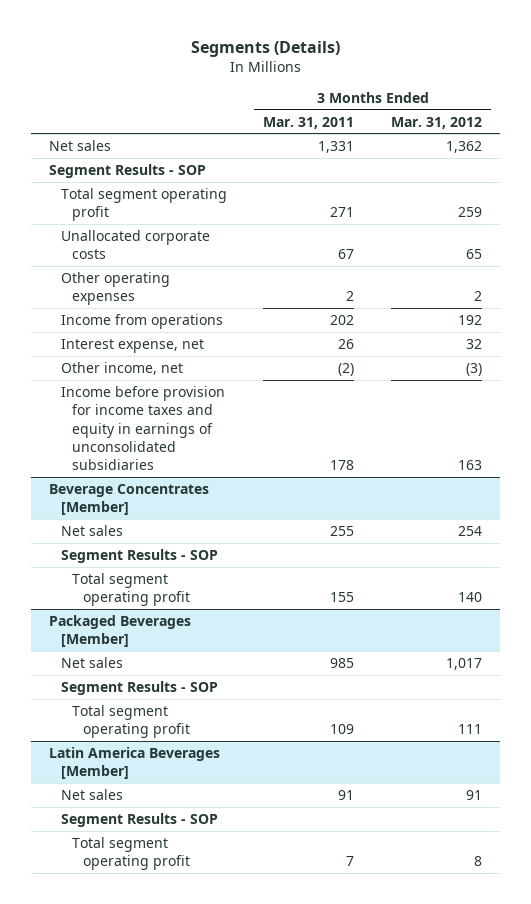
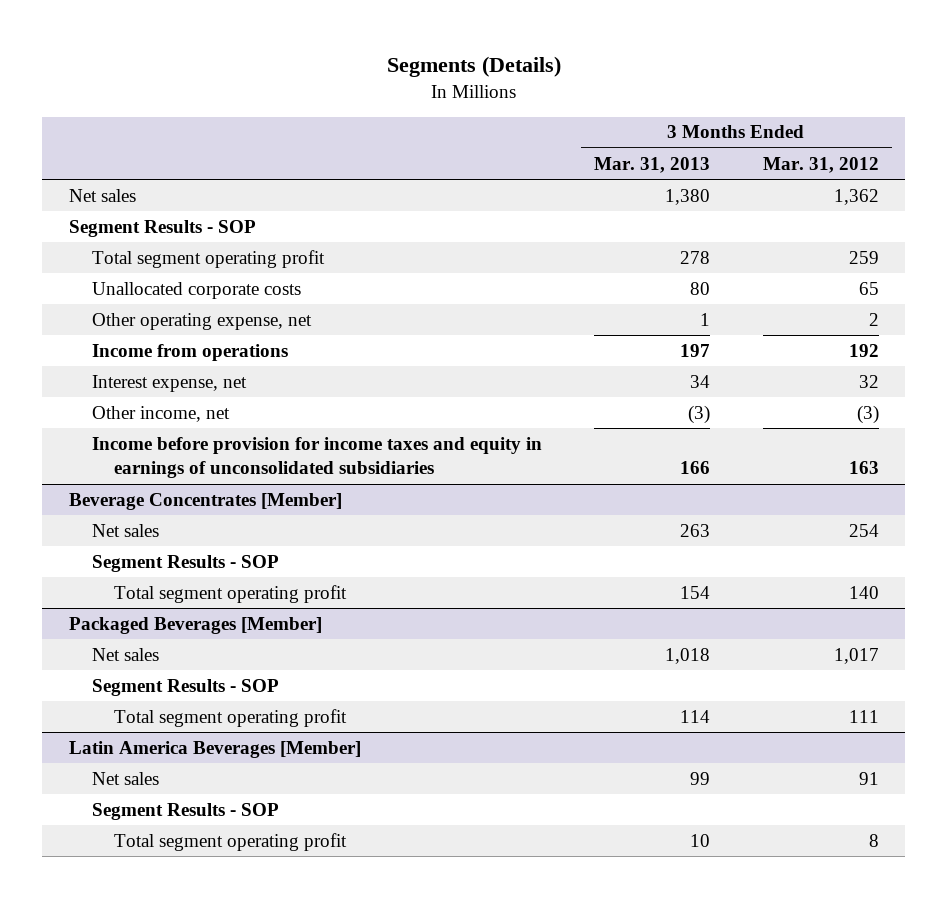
- | 3 Months Ended Mar. 31, 2011 | 3 Months Ended Mar. 31, 2012
+ | 3 Months Ended Mar. 31, 2013 | 3 Months Ended Mar. 31, 2012
- Other operating expenses | 2 | 2
+ Other operating expense, net | 1 | 2

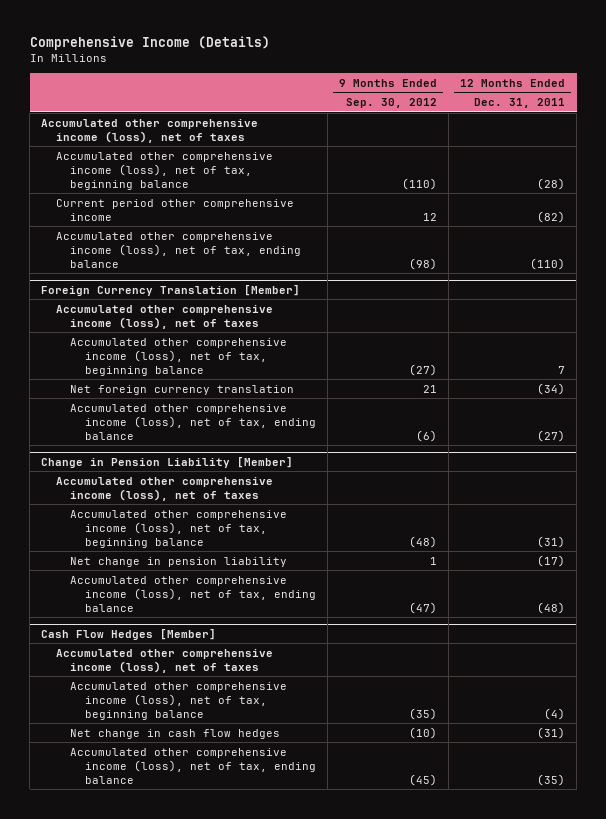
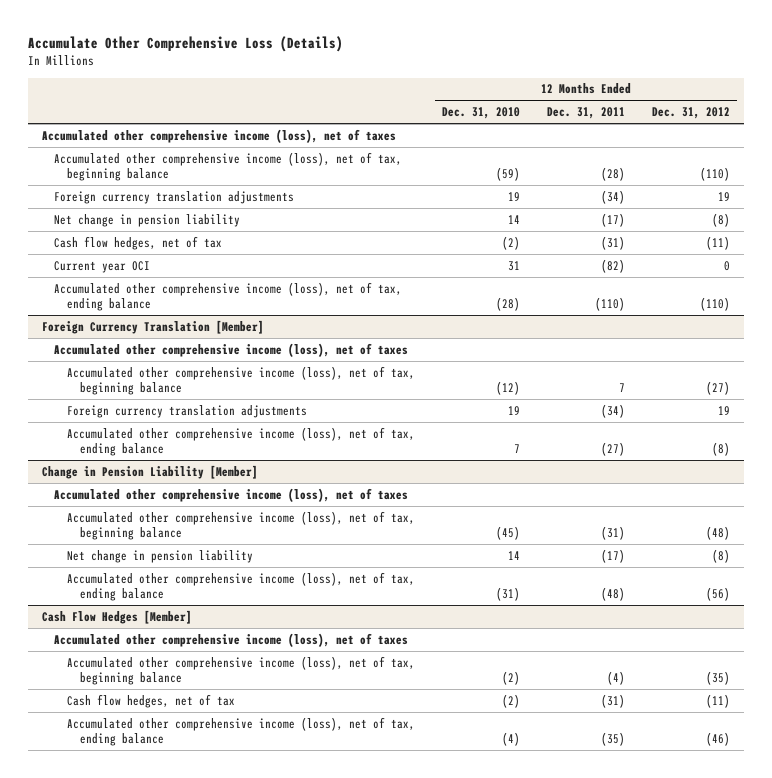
- Comprehensive Income (Details)
+ Accumulate Other Comprehensive Loss (Details)
- | 9 Months Ended Sep. 30, 2012 | 12 Months Ended Dec. 31, 2011
+ | 12 Months Ended Dec. 31, 2010 | 12 Months Ended Dec. 31, 2011 | 12 Months Ended Dec. 31, 2012
- Current period other comprehensive income | 12 | (82)
+ Foreign currency translation adjustments | 19 | (34) | 19
+ Net change in pension liability | 14 | (17) | (8)
+ Cash flow hedges, net of tax | (2) | (31) | (11)
+ Current year OCI | 31 | (82) | 0
@ Foreign Currency Translation [Member]
- Net foreign currency translation | 21 | (34)
+ Foreign currency translation adjustments | 19 | (34) | 19
@ Cash Flow Hedges [Member]
- Net change in cash flow hedges | (10) | (31)
+ Cash flow hedges, net of tax | (2) | (31) | (11)

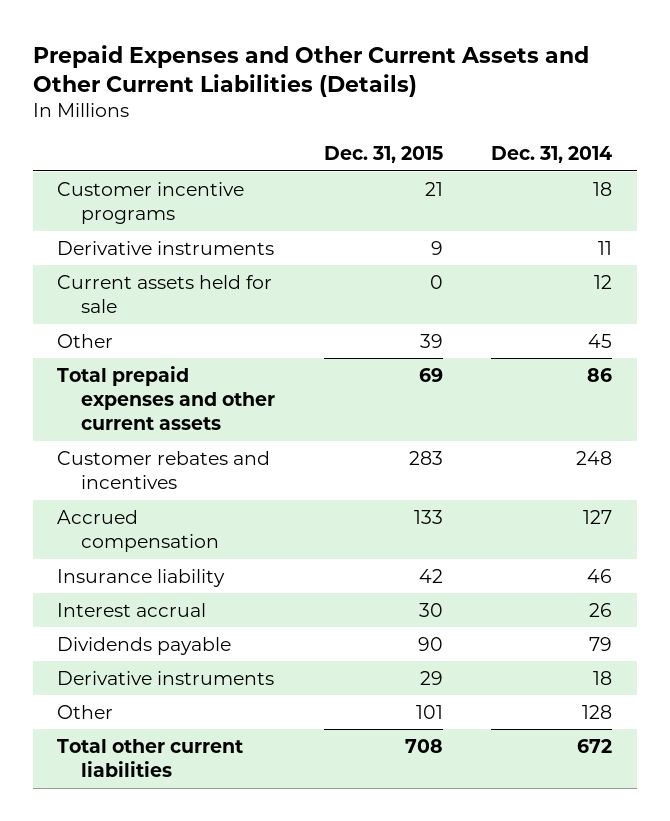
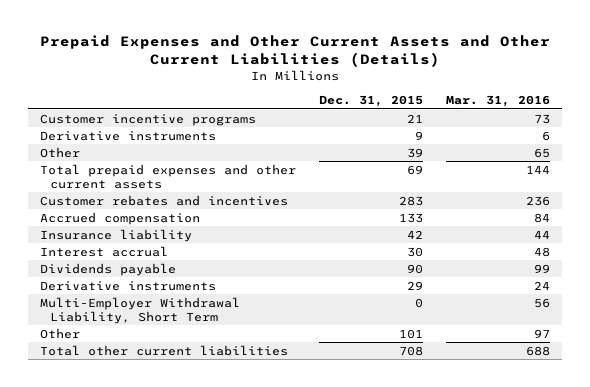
- | Dec. 31, 2015 | Dec. 31, 2014
+ | Dec. 31, 2015 | Mar. 31, 2016
- Current assets held for sale | 0 | 12
+ Multi-Employer Withdrawal Liability, Short Term | 0 | 56

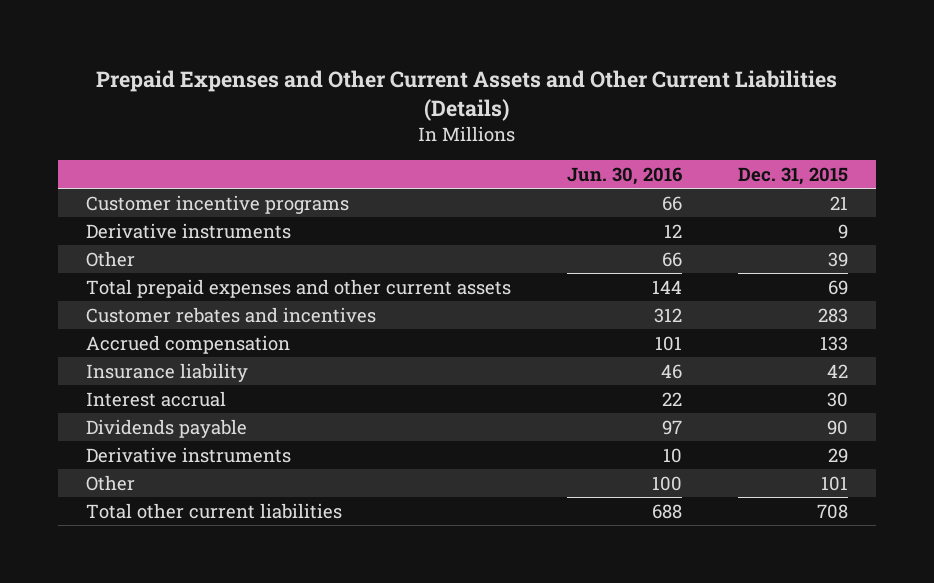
- | Dec. 31, 2015 | Mar. 31, 2016
+ | Jun. 30, 2016 | Dec. 31, 2015
- Multi-Employer Withdrawal Liability, Short Term | 0 | 56

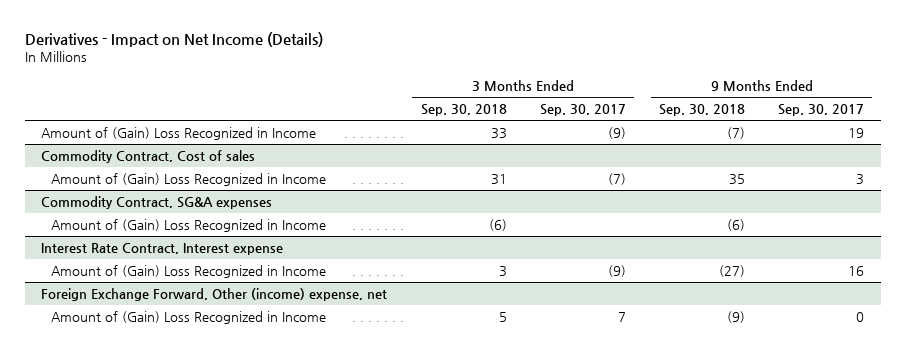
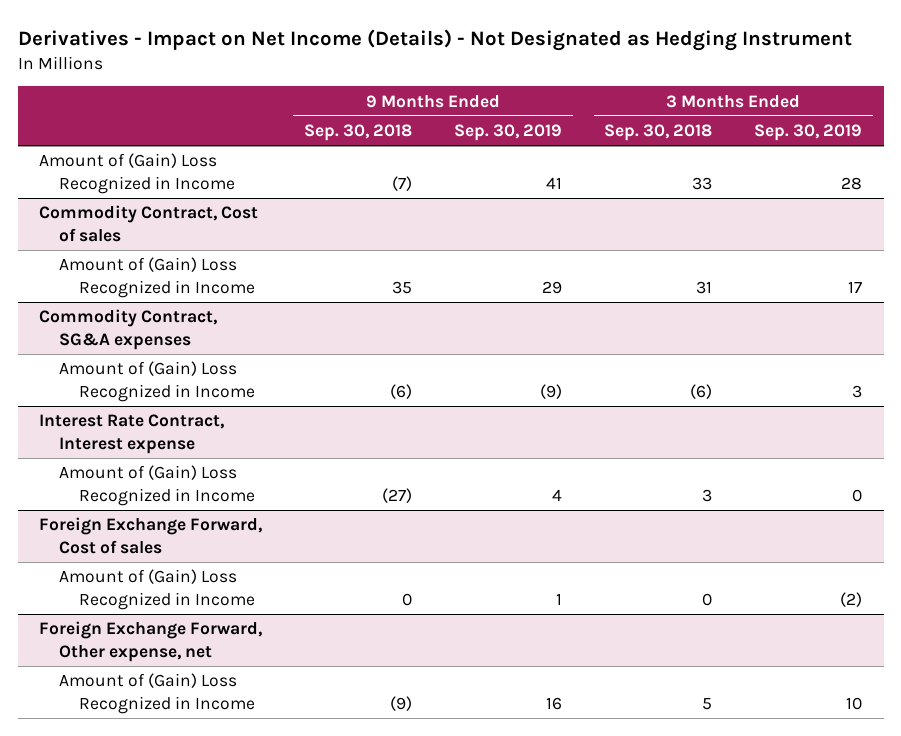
- Derivatives - Impact on Net Income (Details)
+ Derivatives - Impact on Net Income (Details) - Not Designated as Hedging Instrument
- | 3 Months Ended Sep. 30, 2018 | 3 Months Ended Sep. 30, 2017 | 9 Months Ended Sep. 30, 2018 | 9 Months Ended Sep. 30, 2017
+ | 9 Months Ended Sep. 30, 2018 | 9 Months Ended Sep. 30, 2019 | 3 Months Ended Sep. 30, 2018 | 3 Months Ended Sep. 30, 2019
- Foreign Exchange Forward, Other (income) expense, net
+ Foreign Exchange Forward, Cost of sales
+ Amount of (Gain) Loss Recognized in Income | 0 | 1 | 0 | (2)
+ Foreign Exchange Forward, Other expense, net

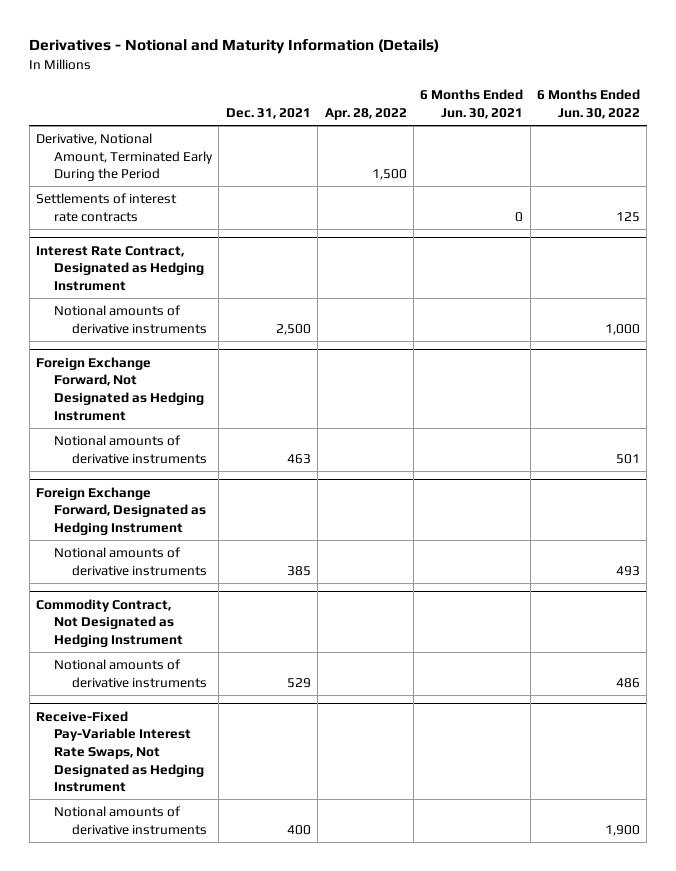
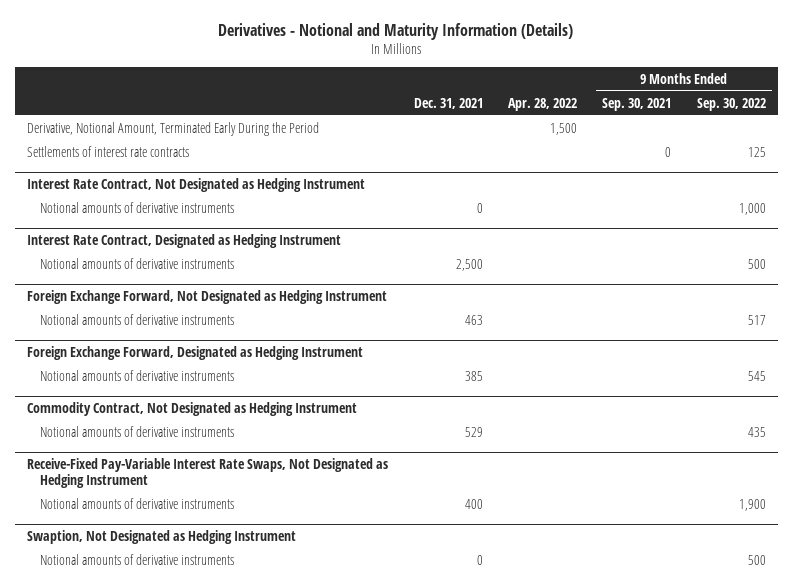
- | Dec. 31, 2021 | Apr. 28, 2022 | 6 Months Ended Jun. 30, 2021 | 6 Months Ended Jun. 30, 2022
+ | Dec. 31, 2021 | Apr. 28, 2022 | 9 Months Ended Sep. 30, 2021 | 9 Months Ended Sep. 30, 2022
+ Interest Rate Contract, Not Designated as Hedging Instrument
+ Notional amounts of derivative instruments | 0 | | | 1,000
+ Swaption, Not Designated as Hedging Instrument
+ Notional amounts of derivative instruments | 0 | | | 500

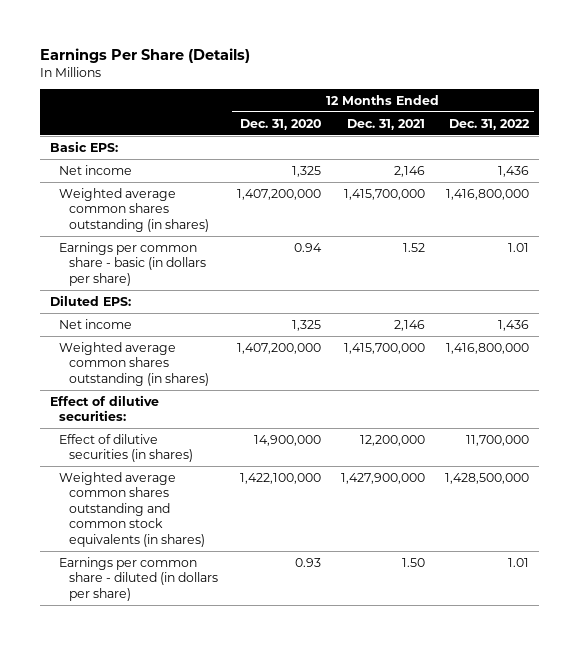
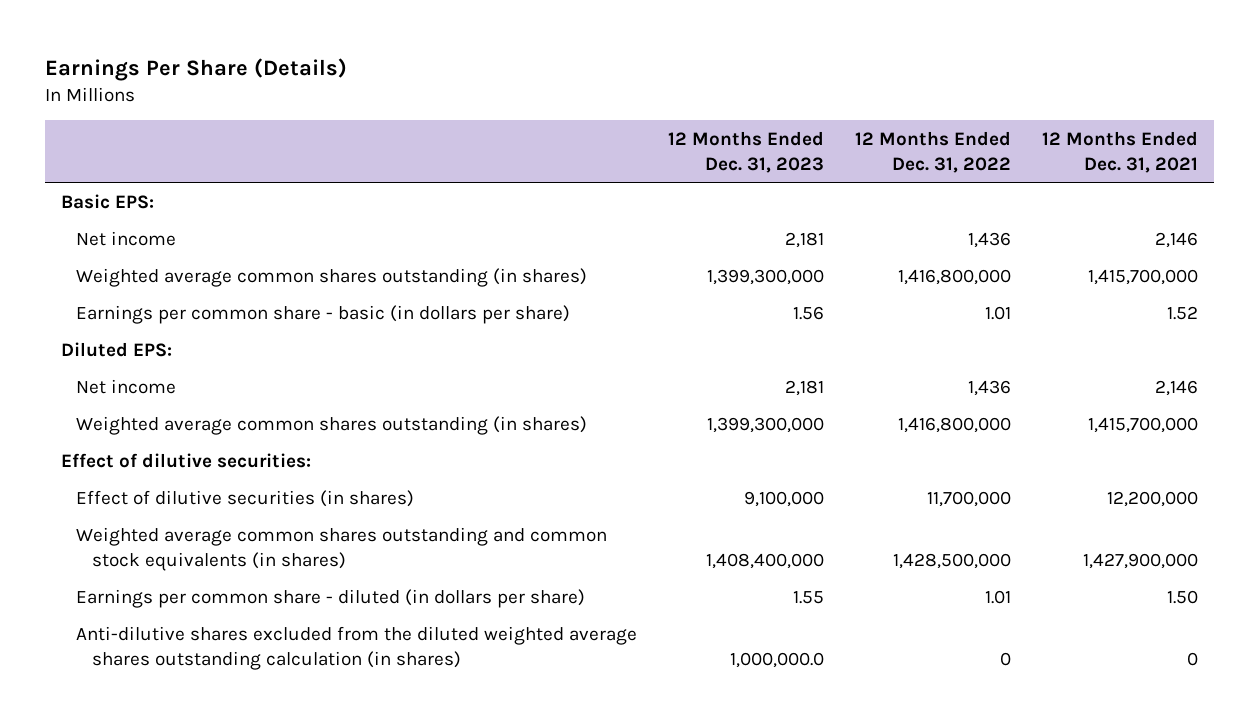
- | 12 Months Ended Dec. 31, 2020 | 12 Months Ended Dec. 31, 2021 | 12 Months Ended Dec. 31, 2022
+ | 12 Months Ended Dec. 31, 2023 | 12 Months Ended Dec. 31, 2022 | 12 Months Ended Dec. 31, 2021
+ Anti-dilutive shares excluded from the diluted weighted average shares outstanding calculation (in shares) | 1,000,000.0 | 0 | 0

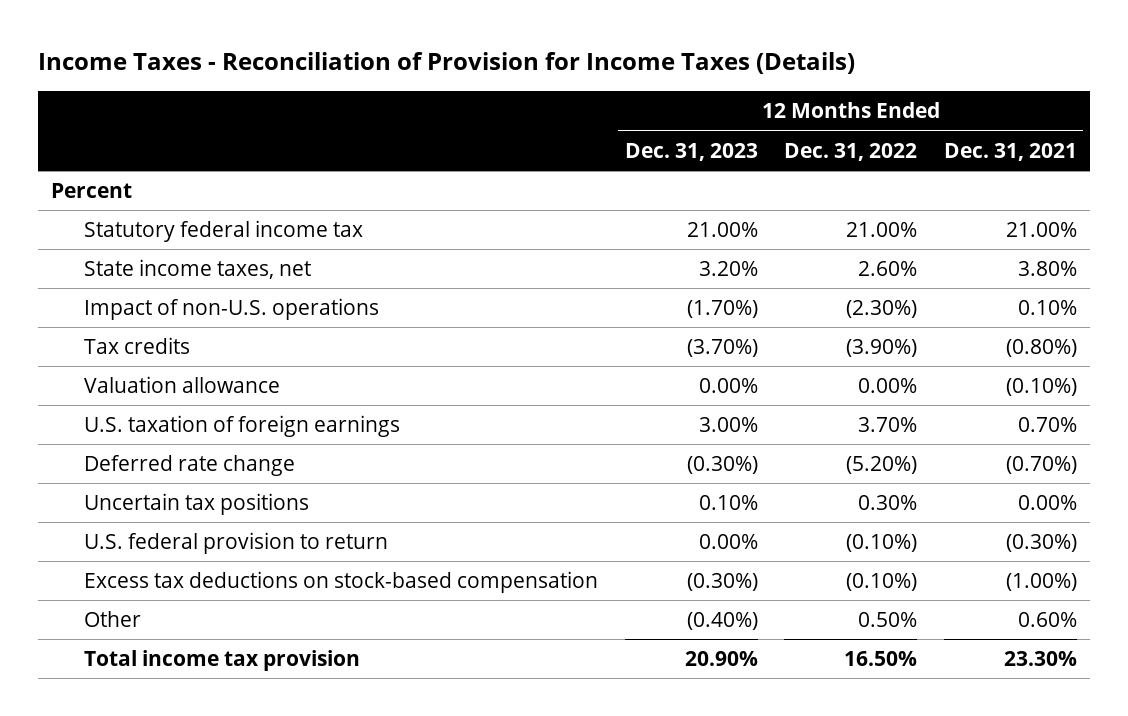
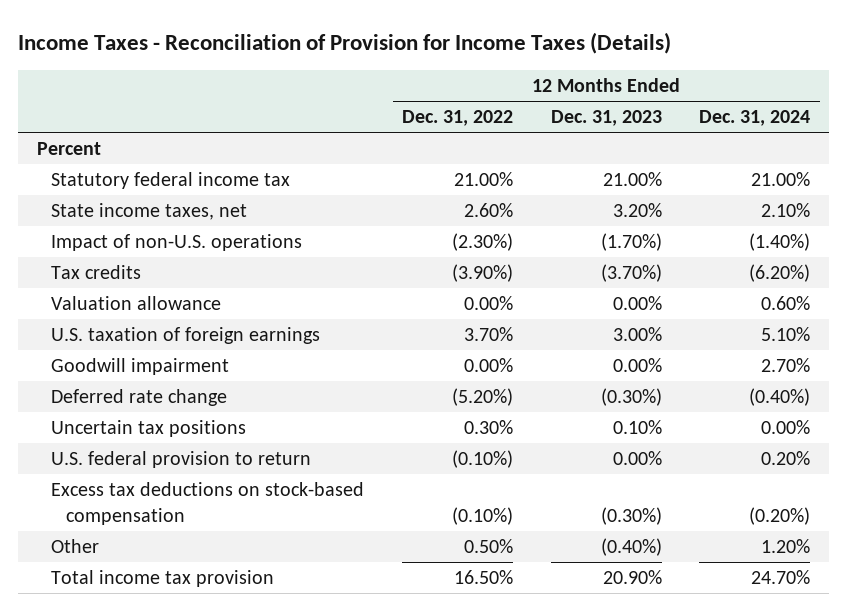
- | 12 Months Ended Dec. 31, 2023 | 12 Months Ended Dec. 31, 2022 | 12 Months Ended Dec. 31, 2021
+ | 12 Months Ended Dec. 31, 2022 | 12 Months Ended Dec. 31, 2023 | 12 Months Ended Dec. 31, 2024
+ Goodwill impairment | 0.00% | 0.00% | 2.70%

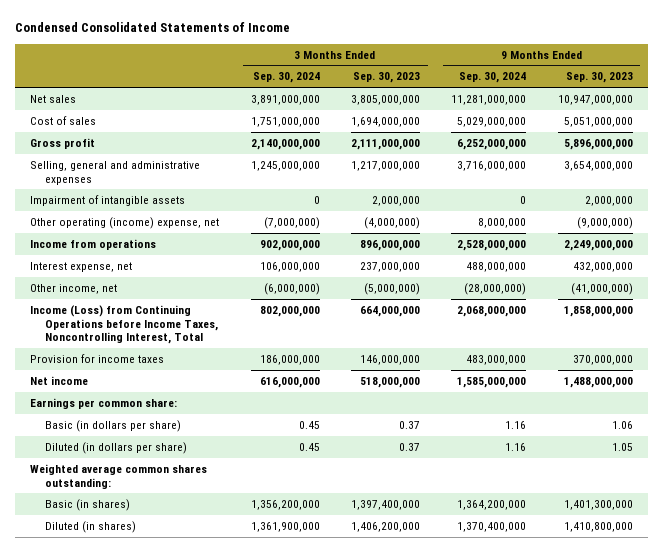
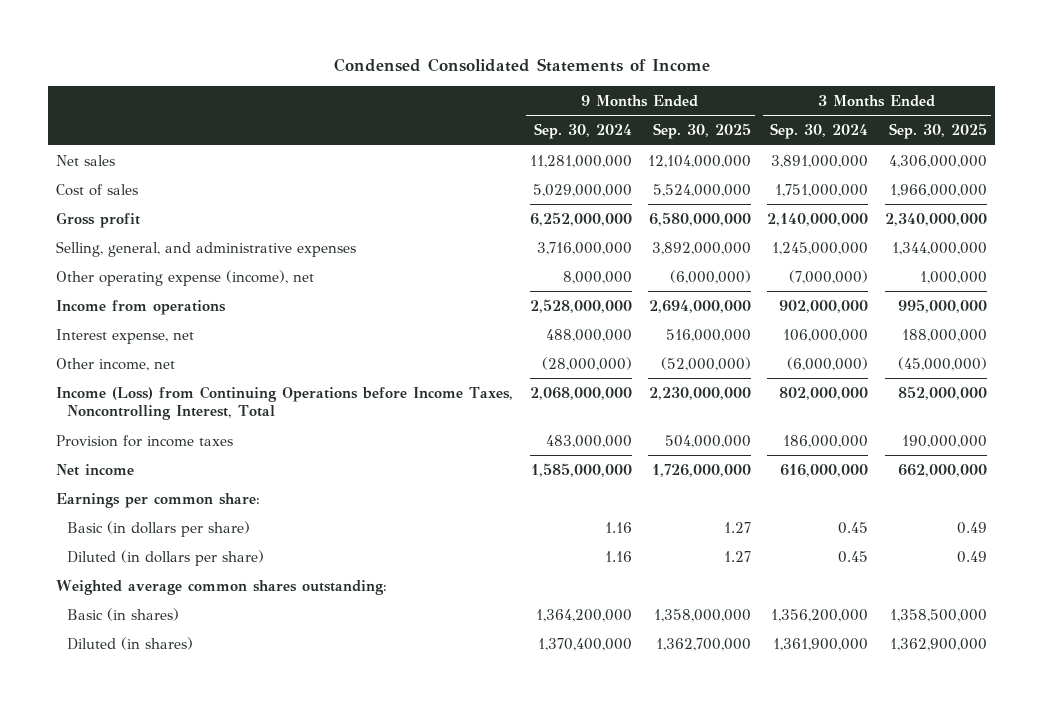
- | 3 Months Ended Sep. 30, 2024 | 3 Months Ended Sep. 30, 2023 | 9 Months Ended Sep. 30, 2024 | 9 Months Ended Sep. 30, 2023
+ | 9 Months Ended Sep. 30, 2024 | 9 Months Ended Sep. 30, 2025 | 3 Months Ended Sep. 30, 2024 | 3 Months Ended Sep. 30, 2025
- Selling, general and administrative expenses | 1,245,000,000 | 1,217,000,000 | 3,716,000,000 | 3,654,000,000
- Impairment of intangible assets | 0 | 2,000,000 | 0 | 2,000,000
- Other operating (income) expense, net | (7,000,000) | (4,000,000) | 8,000,000 | (9,000,000)
+ Selling, general, and administrative expenses | 3,716,000,000 | 3,892,000,000 | 1,245,000,000 | 1,344,000,000
+ Other operating expense (income), net | 8,000,000 | (6,000,000) | (7,000,000) | 1,000,000

